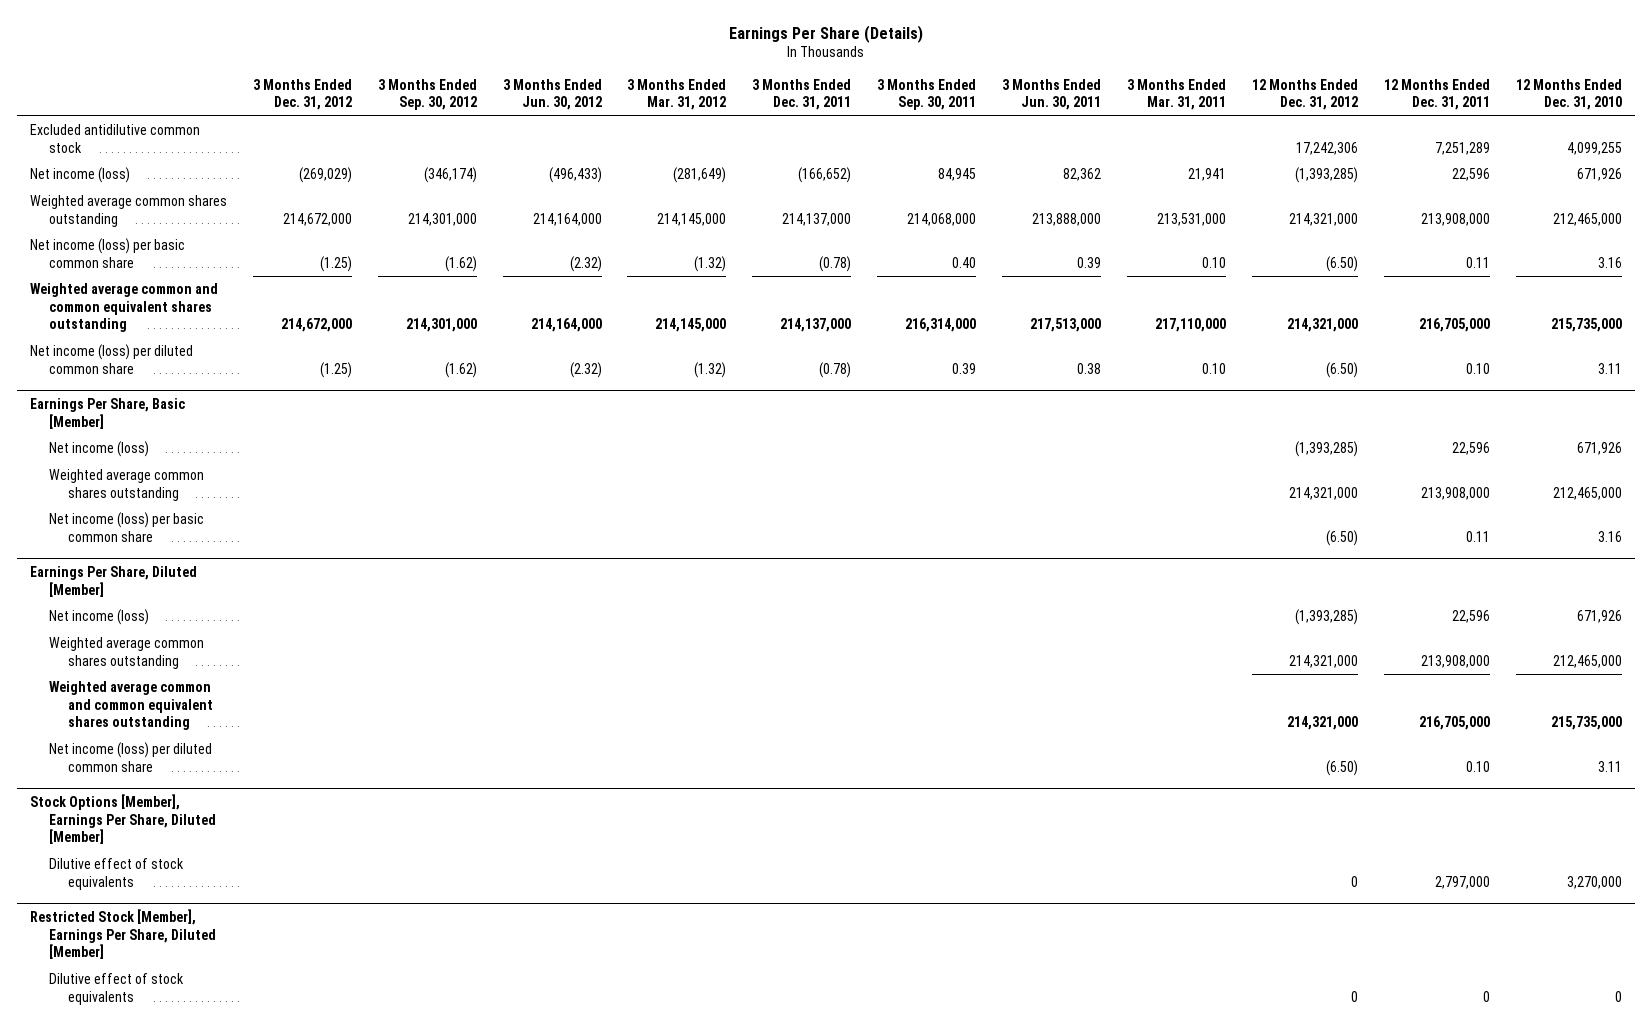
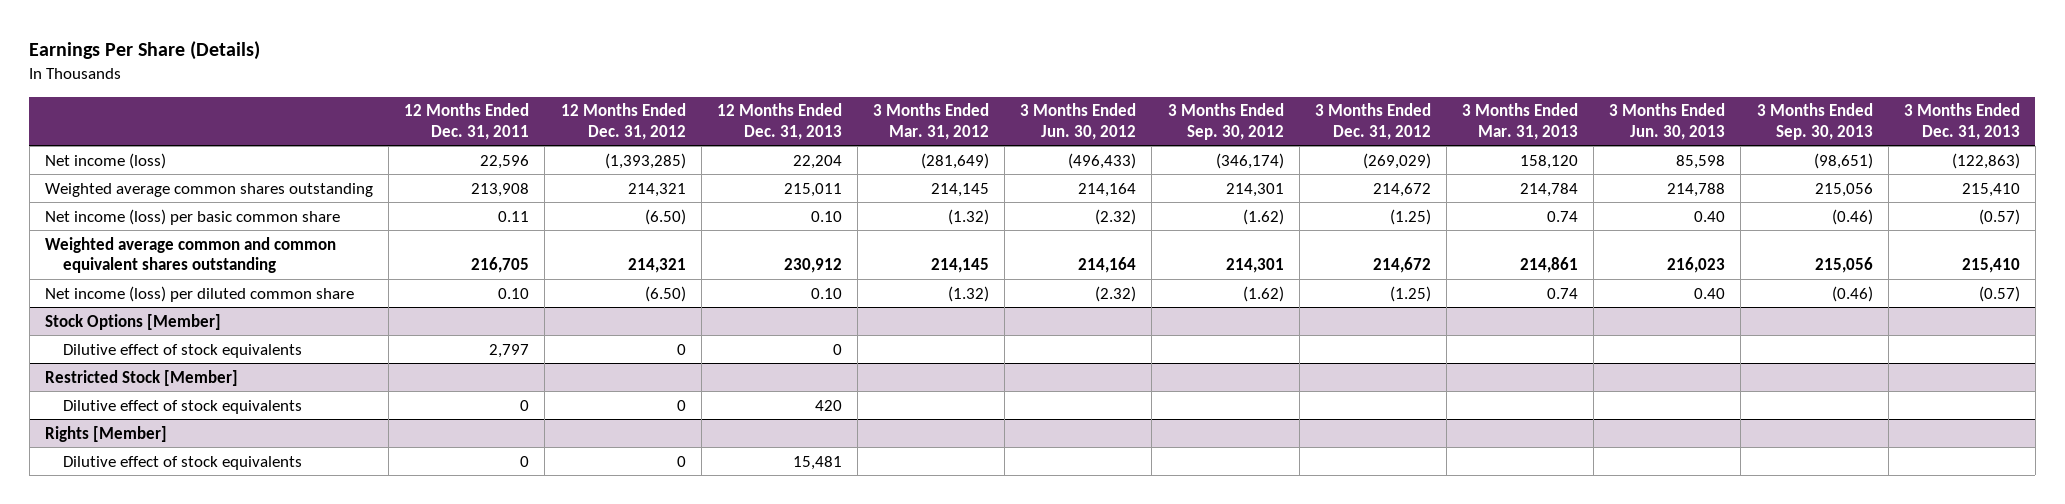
- | 3 Months Ended Dec. 31, 2012 | 3 Months Ended Sep. 30, 2012 | 3 Months Ended Jun. 30, 2012 | 3 Months Ended Mar. 31, 2012 | 3 Months Ended Dec. 31, 2011 | 3 Months Ended Sep. 30, 2011 | 3 Months Ended Jun. 30, 2011 | 3 Months Ended Mar. 31, 2011 | 12 Months Ended Dec. 31, 2012 | 12 Months Ended Dec. 31, 2011 | 12 Months Ended Dec. 31, 2010
+ | 12 Months Ended Dec. 31, 2011 | 12 Months Ended Dec. 31, 2012 | 12 Months Ended Dec. 31, 2013 | 3 Months Ended Mar. 31, 2012 | 3 Months Ended Jun. 30, 2012 | 3 Months Ended Sep. 30, 2012 | 3 Months Ended Dec. 31, 2012 | 3 Months Ended Mar. 31, 2013 | 3 Months Ended Jun. 30, 2013 | 3 Months Ended Sep. 30, 2013 | 3 Months Ended Dec. 31, 2013
- Excluded antidilutive common stock | | | | | | | | | 17,242,306 | 7,251,289 | 4,099,255
- Weighted average common shares outstanding | 214,672,000 | 214,301,000 | 214,164,000 | 214,145,000 | 214,137,000 | 214,068,000 | 213,888,000 | 213,531,000 | 214,321,000 | 213,908,000 | 212,465,000
+ Weighted average common shares outstanding | 213,908 | 214,321 | 215,011 | 214,145 | 214,164 | 214,301 | 214,672 | 214,784 | 214,788 | 215,056 | 215,410
- Weighted average common and common equivalent shares outstanding | 214,672,000 | 214,301,000 | 214,164,000 | 214,145,000 | 214,137,000 | 216,314,000 | 217,513,000 | 217,110,000 | 214,321,000 | 216,705,000 | 215,735,000
+ Weighted average common and common equivalent shares outstanding | 216,705 | 214,321 | 230,912 | 214,145 | 214,164 | 214,301 | 214,672 | 214,861 | 216,023 | 215,056 | 215,410
- Earnings Per Share, Basic [Member]
- Net income (loss) | | | | | | | | | (1,393,285) | 22,596 | 671,926
- Weighted average common shares outstanding | | | | | | | | | 214,321,000 | 213,908,000 | 212,465,000
- Net income (loss) per basic common share | | | | | | | | | (6.50) | 0.11 | 3.16
- Earnings Per Share, Diluted [Member]
- Net income (loss) | | | | | | | | | (1,393,285) | 22,596 | 671,926
- Weighted average common shares outstanding | | | | | | | | | 214,321,000 | 213,908,000 | 212,465,000
- Weighted average common and common equivalent shares outstanding | | | | | | | | | 214,321,000 | 216,705,000 | 215,735,000
- Net income (loss) per diluted common share | | | | | | | | | (6.50) | 0.10 | 3.11
- Stock Options [Member], Earnings Per Share, Diluted [Member]
- Dilutive effect of stock equivalents | | | | | | | | | 0 | 2,797,000 | 3,270,000
- Restricted Stock [Member], Earnings Per Share, Diluted [Member]
+ Stock Options [Member]
+ Dilutive effect of stock equivalents | 2,797 | 0 | 0 | | | | | | | |
+ Restricted Stock [Member]
+ Rights [Member]
+ Dilutive effect of stock equivalents | 0 | 0 | 15,481 | | | | | | | |

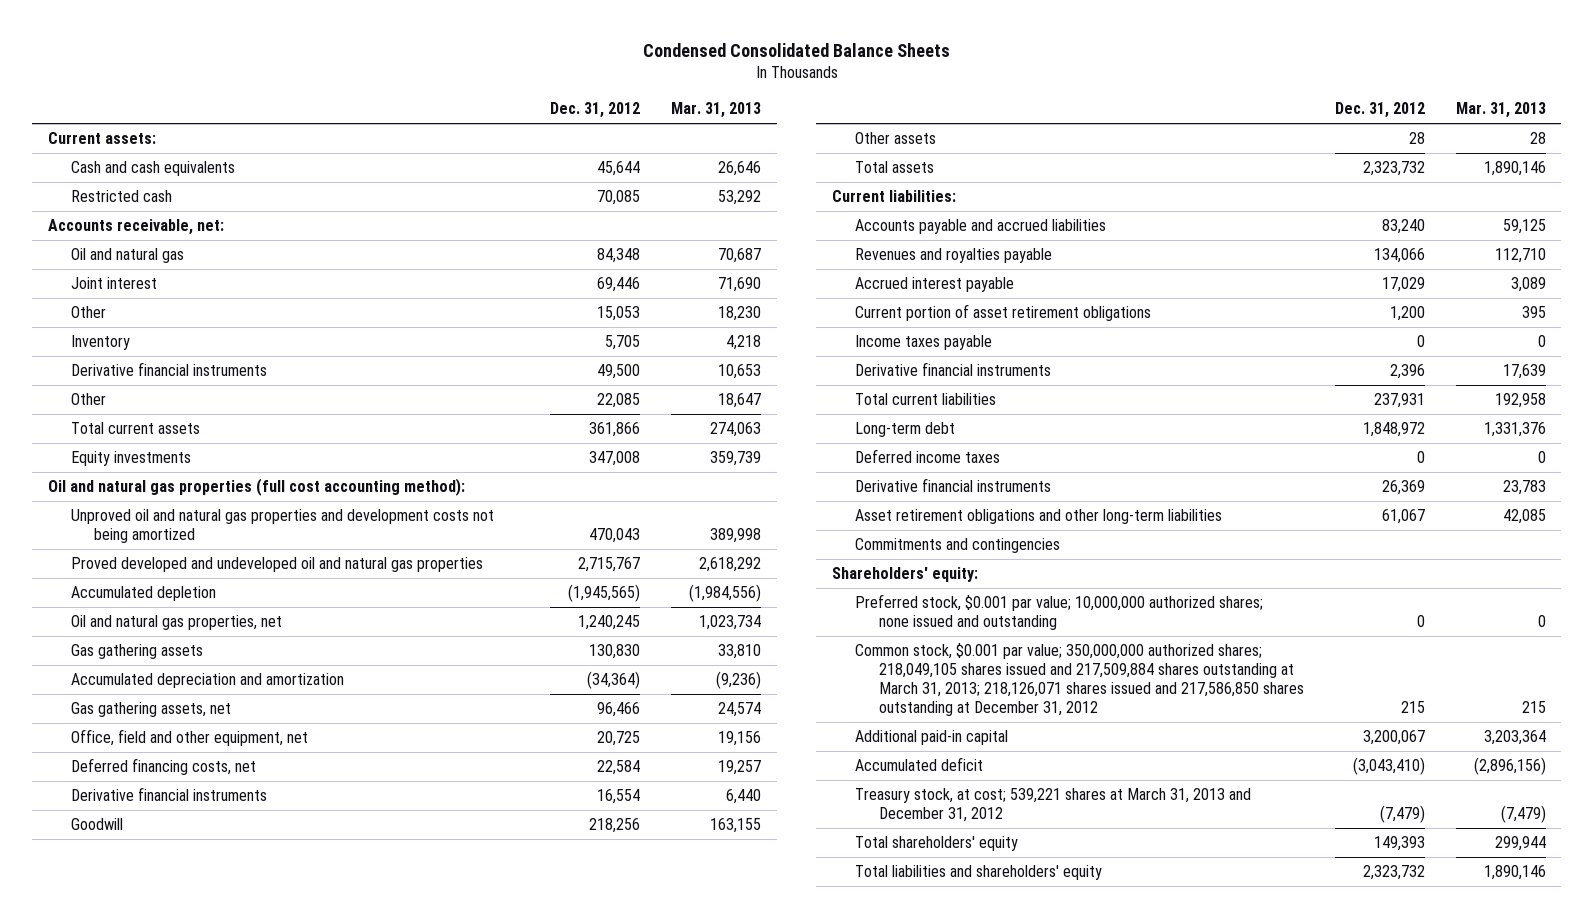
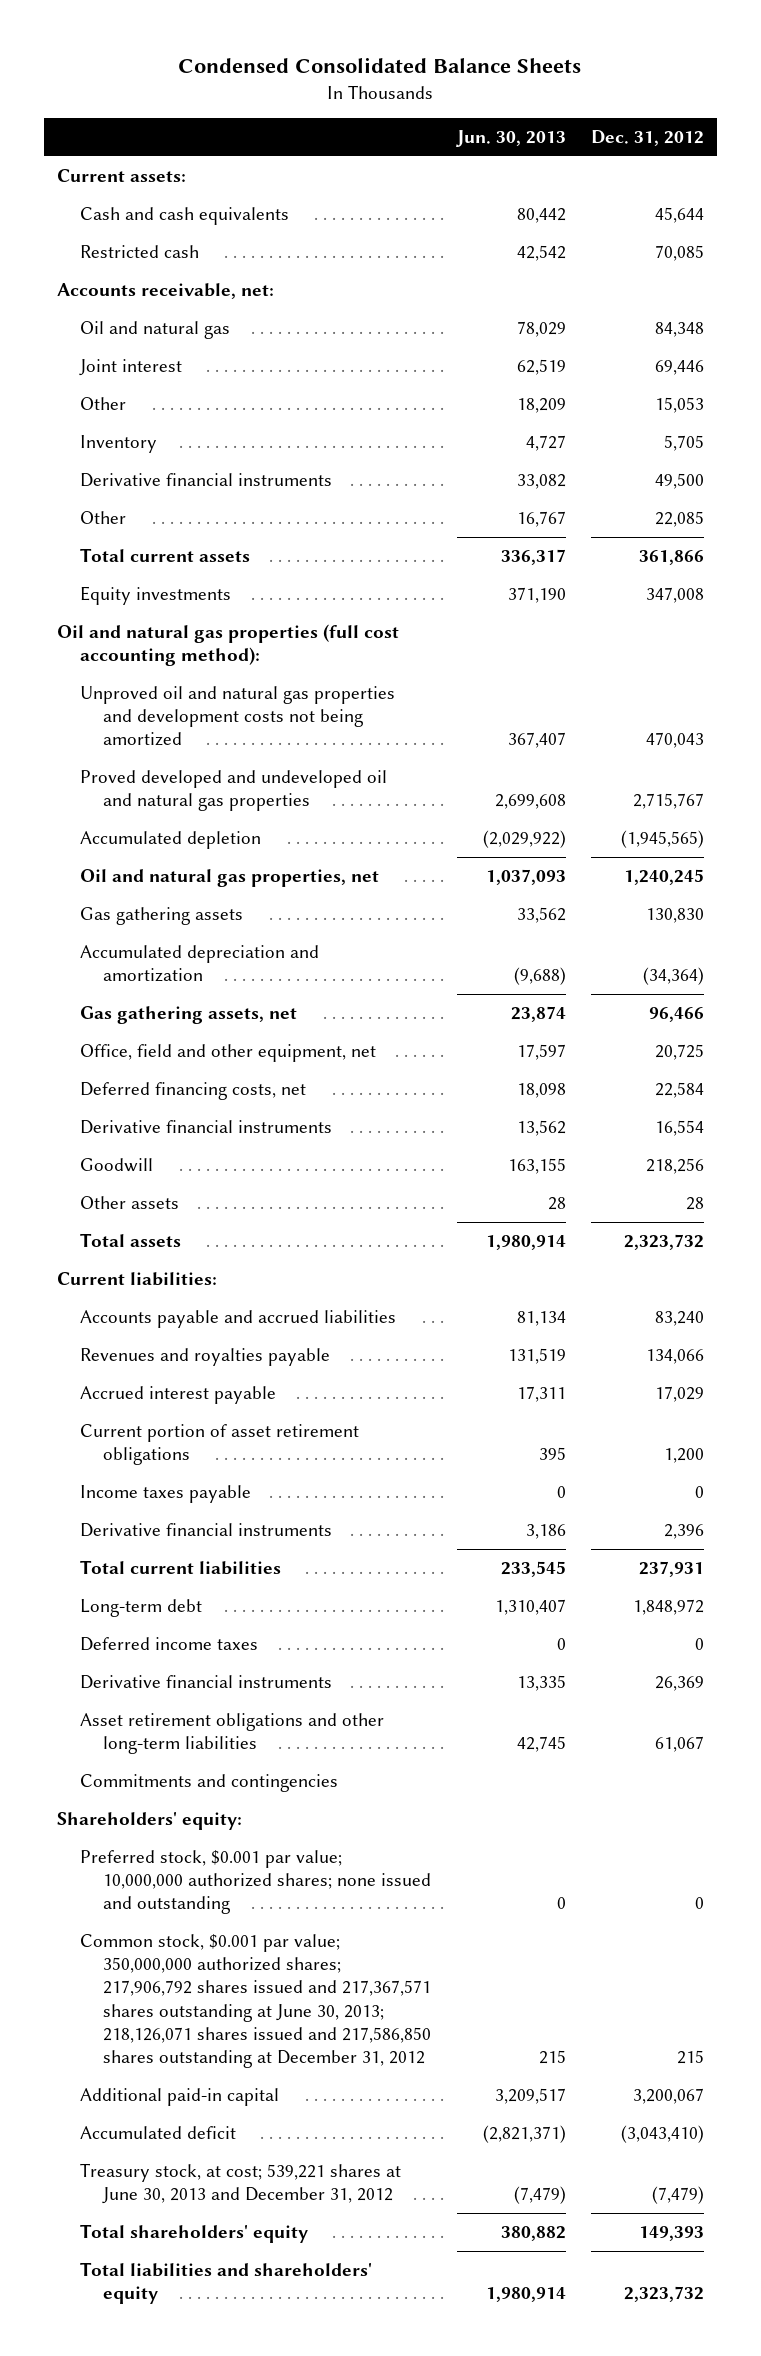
- | Dec. 31, 2012 | Mar. 31, 2013
+ | Jun. 30, 2013 | Dec. 31, 2012
- Common stock, $0.001 par value; 350,000,000 authorized shares; 218,049,105 shares issued and 217,509,884 shares outstanding at March 31, 2013; 218,126,071 shares issued and 217,586,850 shares outstanding at December 31, 2012 | 215 | 215
+ Common stock, $0.001 par value; 350,000,000 authorized shares; 217,906,792 shares issued and 217,367,571 shares outstanding at June 30, 2013; 218,126,071 shares issued and 217,586,850 shares outstanding at December 31, 2012 | 215 | 215
- Treasury stock, at cost; 539,221 shares at March 31, 2013 and December 31, 2012 | (7,479) | (7,479)
+ Treasury stock, at cost; 539,221 shares at June 30, 2013 and December 31, 2012 | (7,479) | (7,479)

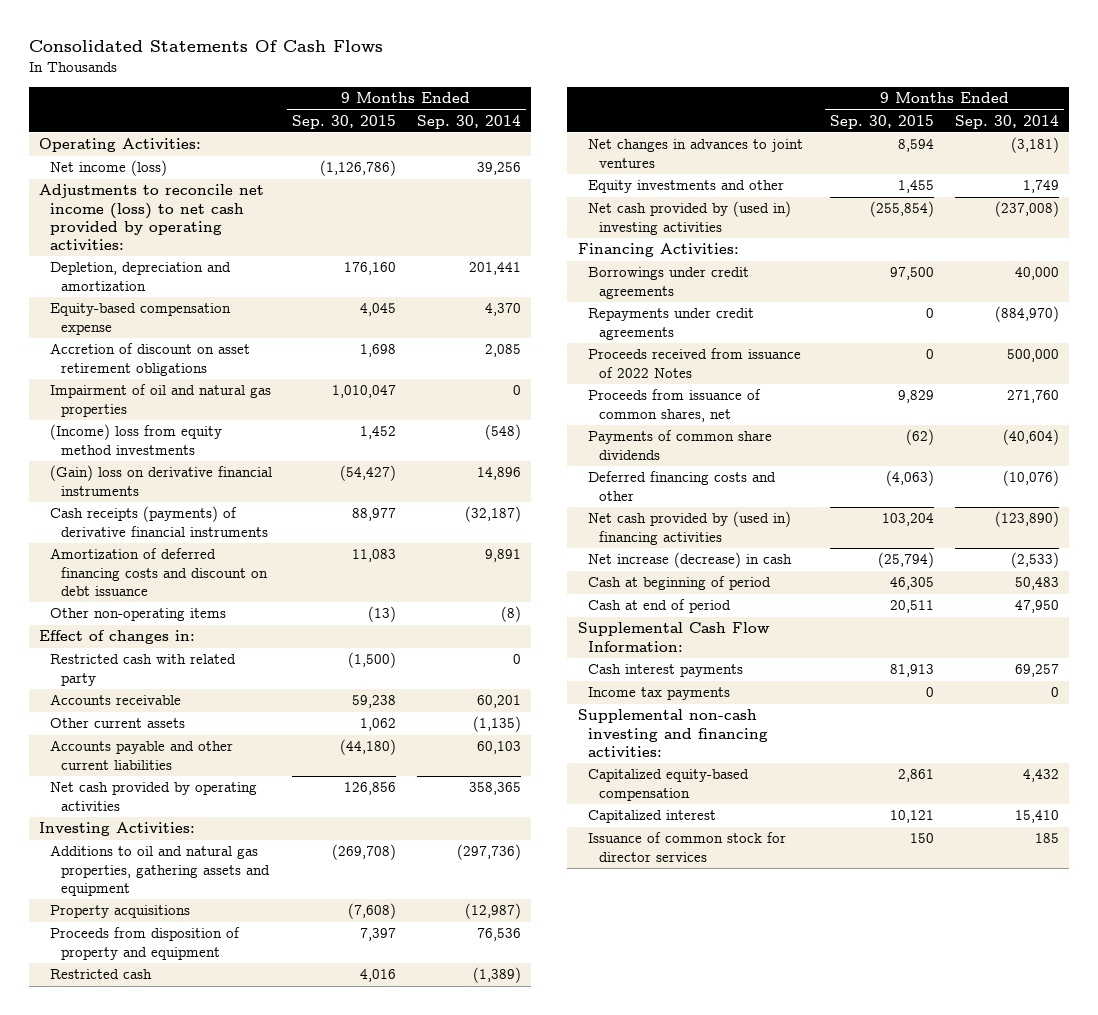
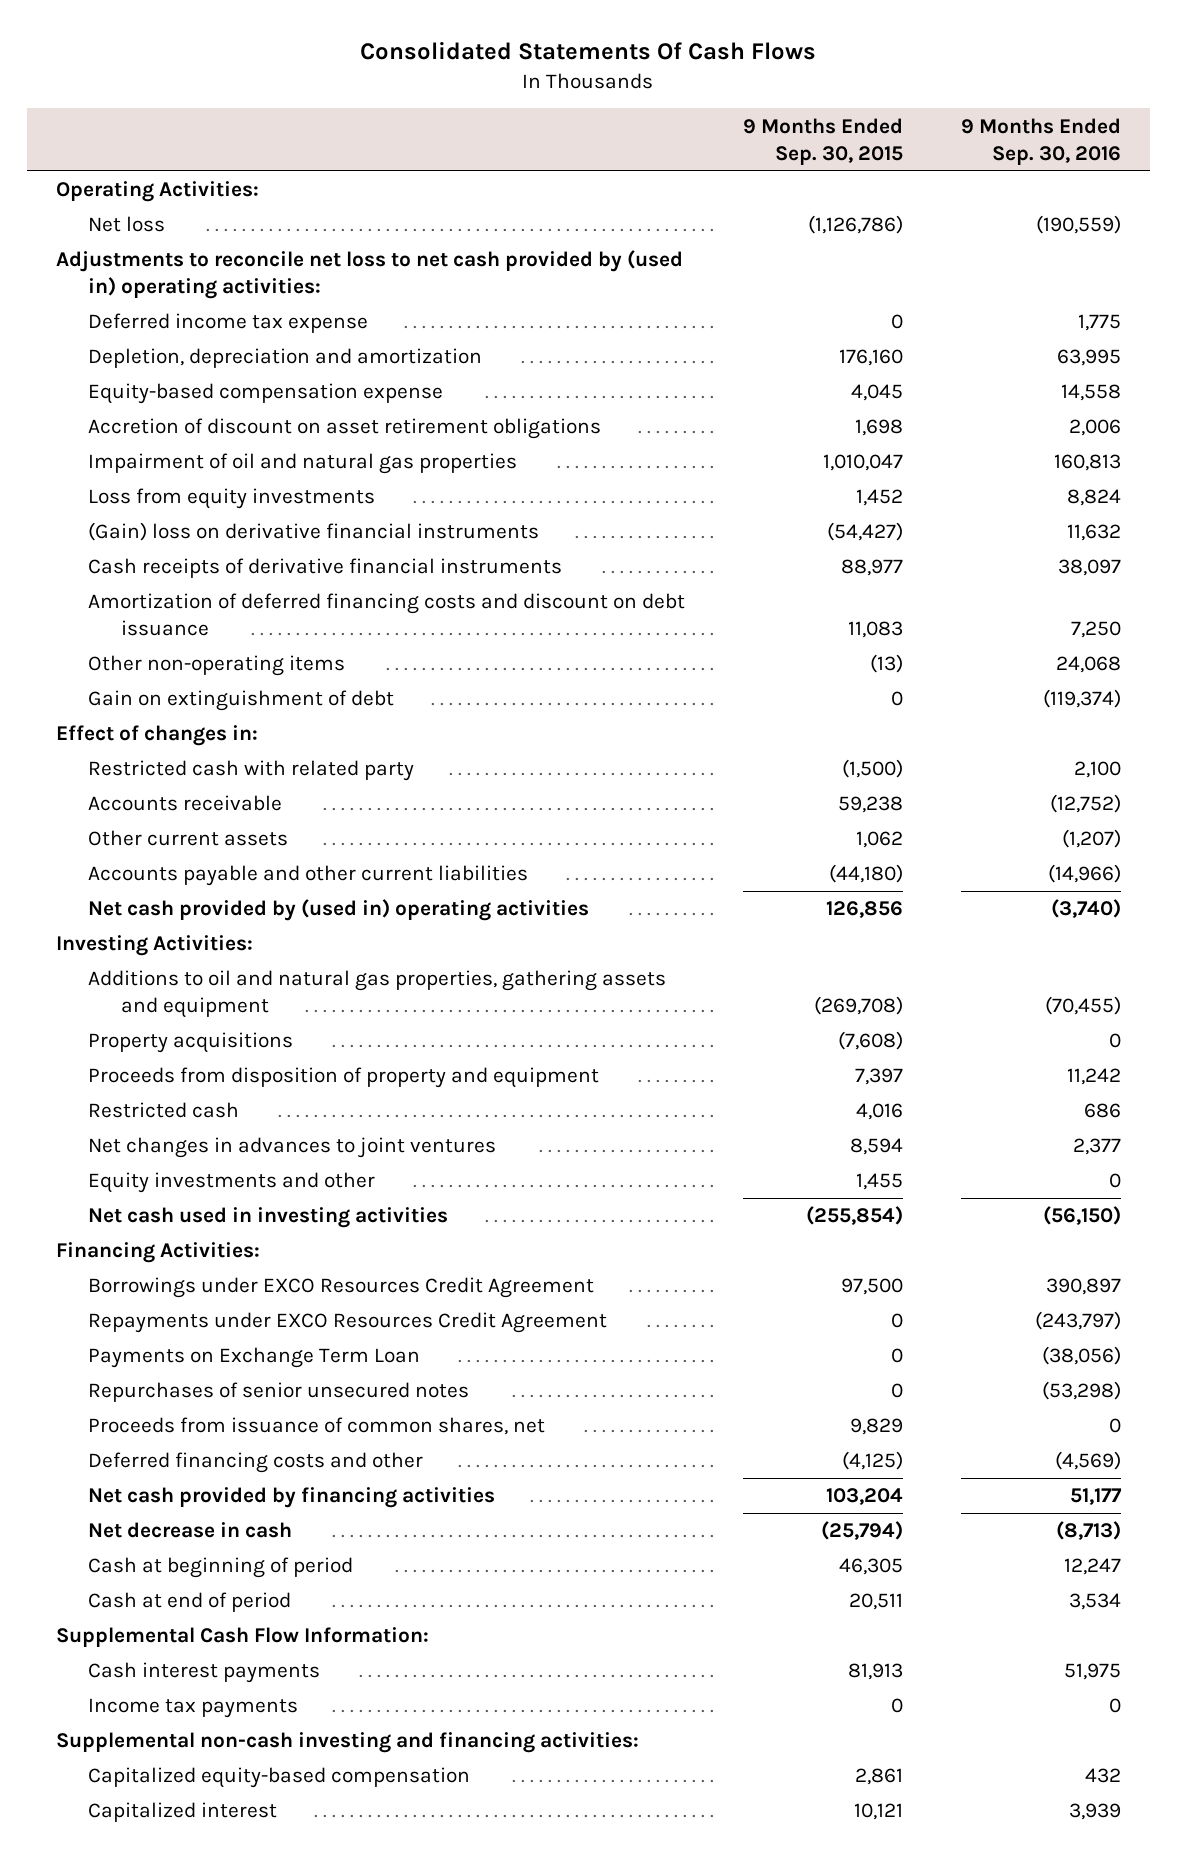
- | 9 Months Ended Sep. 30, 2015 | 9 Months Ended Sep. 30, 2014
+ | 9 Months Ended Sep. 30, 2015 | 9 Months Ended Sep. 30, 2016
- Net income (loss) | (1,126,786) | 39,256
- Adjustments to reconcile net income (loss) to net cash provided by operating activities:
+ Net loss | (1,126,786) | (190,559)
+ Adjustments to reconcile net loss to net cash provided by (used in) operating activities:
+ Deferred income tax expense | 0 | 1,775
- (Income) loss from equity method investments | 1,452 | (548)
+ Loss from equity investments | 1,452 | 8,824
- Cash receipts (payments) of derivative financial instruments | 88,977 | (32,187)
+ Cash receipts of derivative financial instruments | 88,977 | 38,097
+ Gain on extinguishment of debt | 0 | (119,374)
- Net cash provided by operating activities | 126,856 | 358,365
+ Net cash provided by (used in) operating activities | 126,856 | (3,740)
- Net cash provided by (used in) investing activities | (255,854) | (237,008)
+ Net cash used in investing activities | (255,854) | (56,150)
- Borrowings under credit agreements | 97,500 | 40,000
- Repayments under credit agreements | 0 | (884,970)
- Proceeds received from issuance of 2022 Notes | 0 | 500,000
+ Borrowings under EXCO Resources Credit Agreement | 97,500 | 390,897
+ Repayments under EXCO Resources Credit Agreement | 0 | (243,797)
+ Payments on Exchange Term Loan | 0 | (38,056)
+ Repurchases of senior unsecured notes | 0 | (53,298)
- Payments of common share dividends | (62) | (40,604)
- Deferred financing costs and other | (4,063) | (10,076)
- Net cash provided by (used in) financing activities | 103,204 | (123,890)
- Net increase (decrease) in cash | (25,794) | (2,533)
+ Deferred financing costs and other | (4,125) | (4,569)
+ Net cash provided by financing activities | 103,204 | 51,177
+ Net decrease in cash | (25,794) | (8,713)
- Issuance of common stock for director services | 150 | 185

